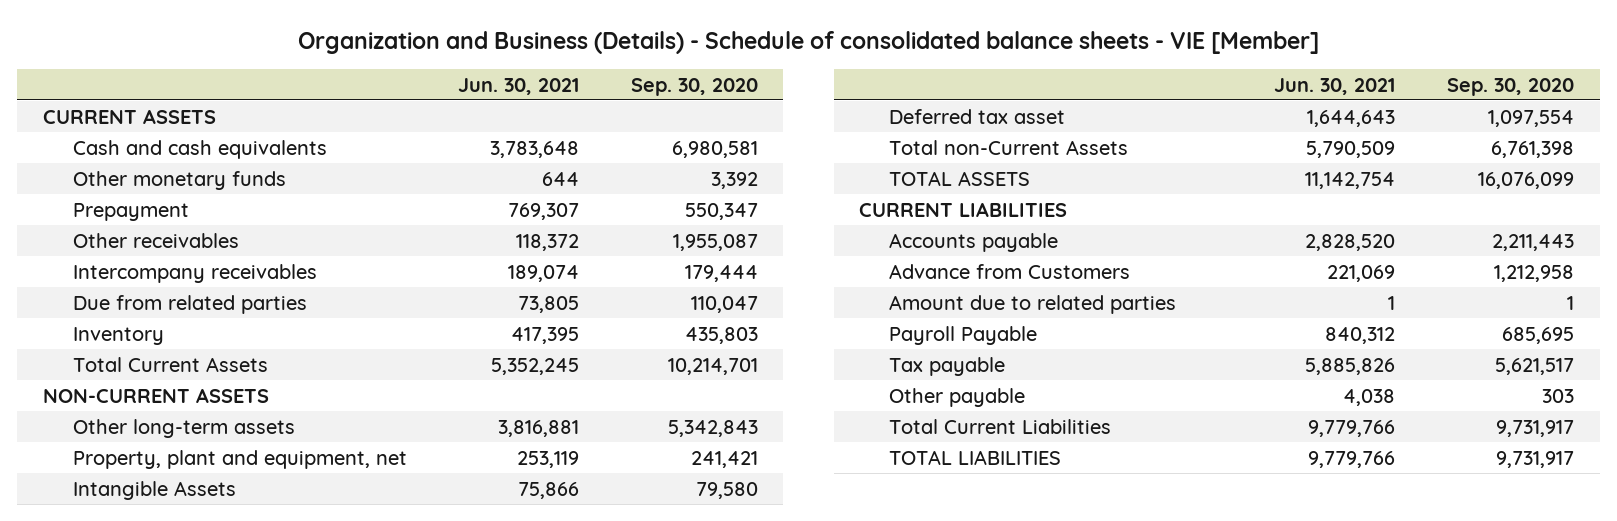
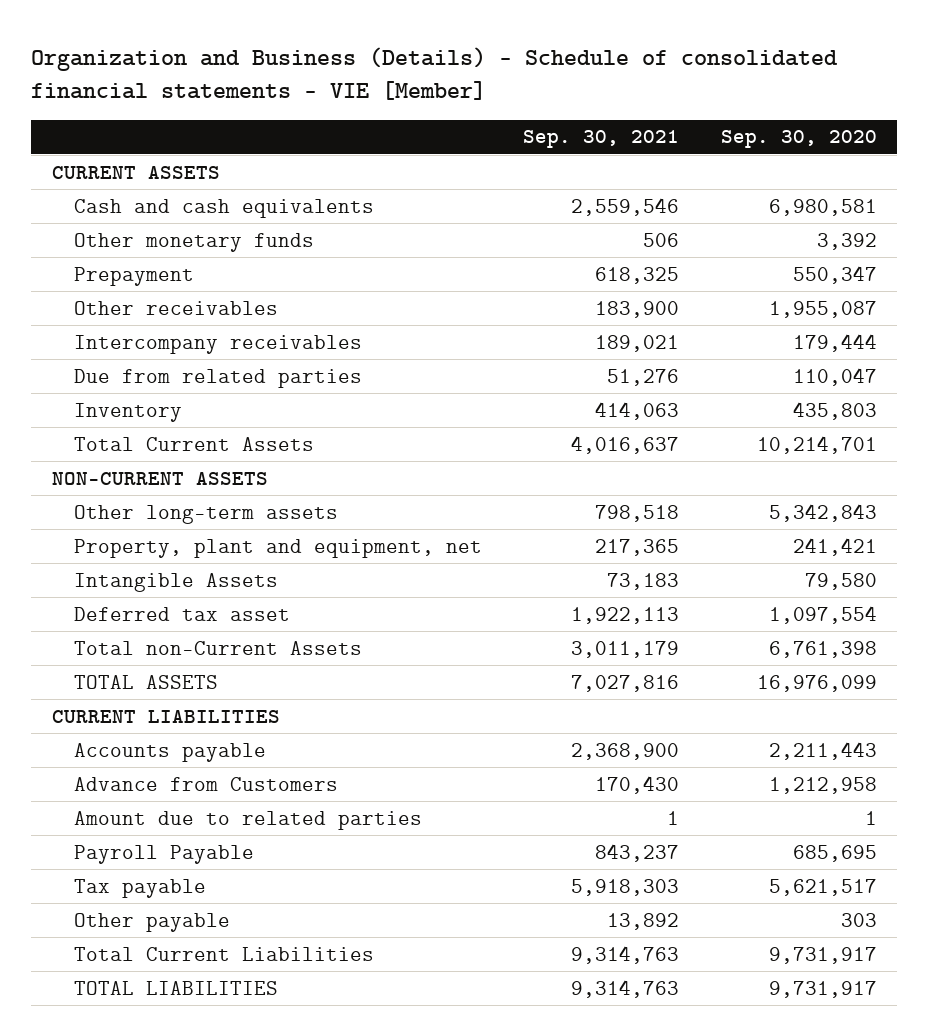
- Organization and Business (Details) - Schedule of consolidated balance sheets - VIE [Member]
+ Organization and Business (Details) - Schedule of consolidated financial statements - VIE [Member]
- | Jun. 30, 2021 | Sep. 30, 2020
+ | Sep. 30, 2021 | Sep. 30, 2020
- TOTAL ASSETS | 11,142,754 | 16,076,099
+ TOTAL ASSETS | 7,027,816 | 16,976,099

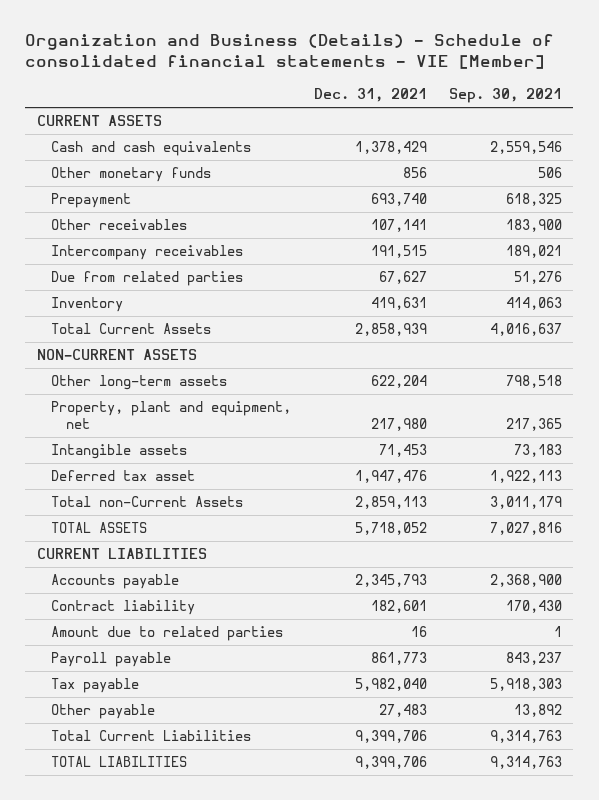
- | Sep. 30, 2021 | Sep. 30, 2020
+ | Dec. 31, 2021 | Sep. 30, 2021
- Intangible Assets | 73,183 | 79,580
+ Intangible assets | 71,453 | 73,183
- Advance from Customers | 170,430 | 1,212,958
+ Contract liability | 182,601 | 170,430
- Payroll Payable | 843,237 | 685,695
+ Payroll payable | 861,773 | 843,237

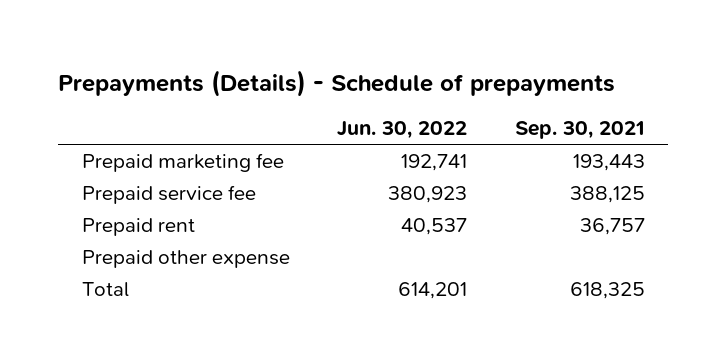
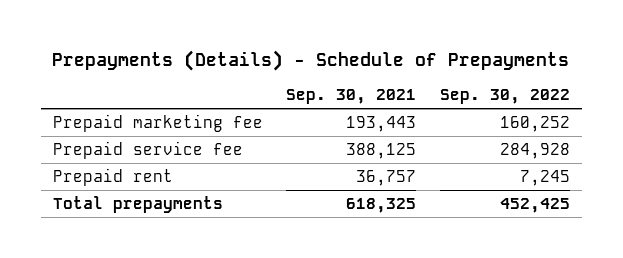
- Prepayments (Details) - Schedule of prepayments
+ Prepayments (Details) - Schedule of Prepayments
- | Jun. 30, 2022 | Sep. 30, 2021
+ | Sep. 30, 2021 | Sep. 30, 2022
- Prepaid other expense
- Total | 614,201 | 618,325
+ Total prepayments | 618,325 | 452,425

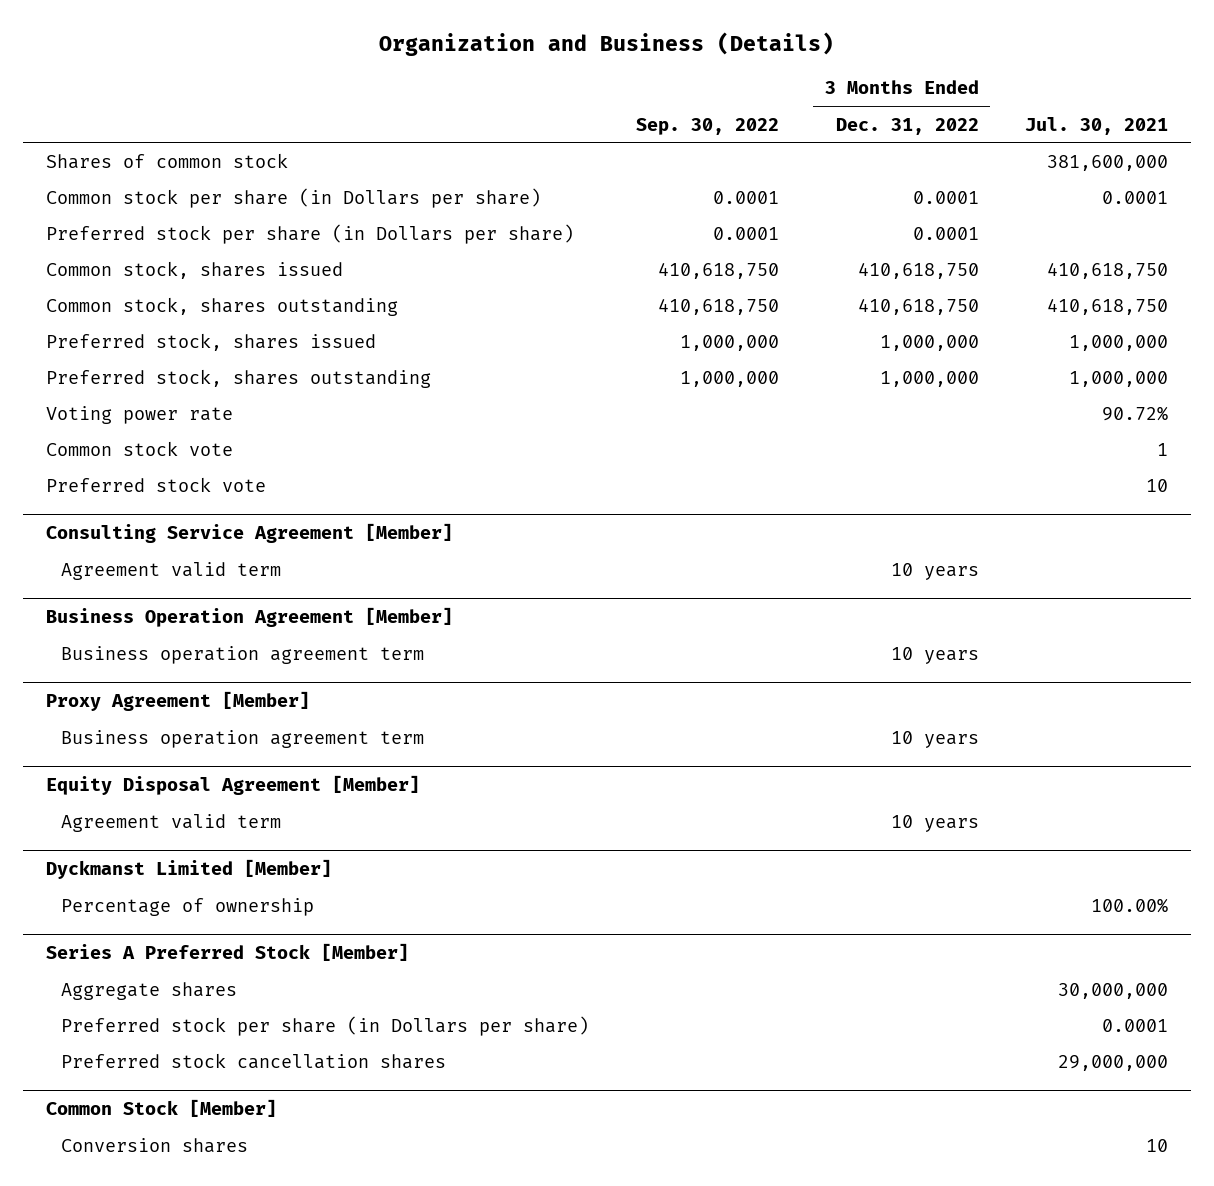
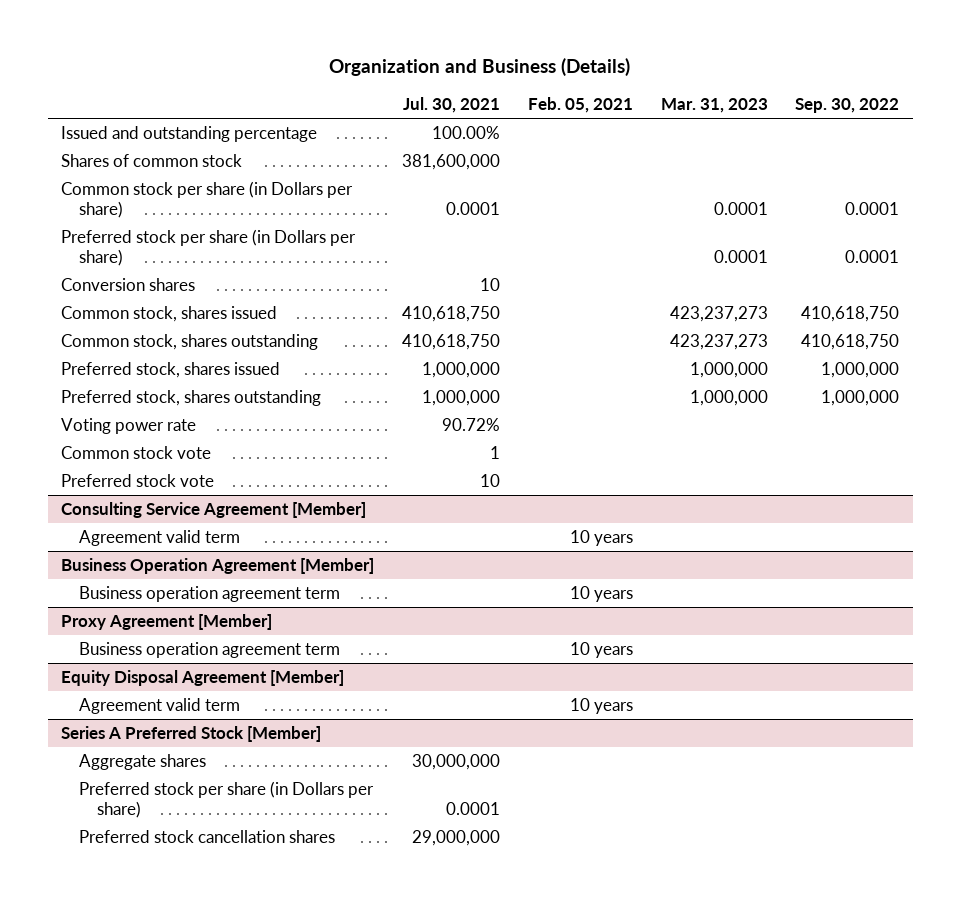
- | Sep. 30, 2022 | 3 Months Ended Dec. 31, 2022 | Jul. 30, 2021
+ | Jul. 30, 2021 | Feb. 05, 2021 | Mar. 31, 2023 | Sep. 30, 2022
+ Issued and outstanding percentage | 100.00% | | |
+ Conversion shares | 10 | | |
- Dyckmanst Limited [Member]
- Percentage of ownership | | | 100.00%
- Common Stock [Member]
- Conversion shares | | | 10

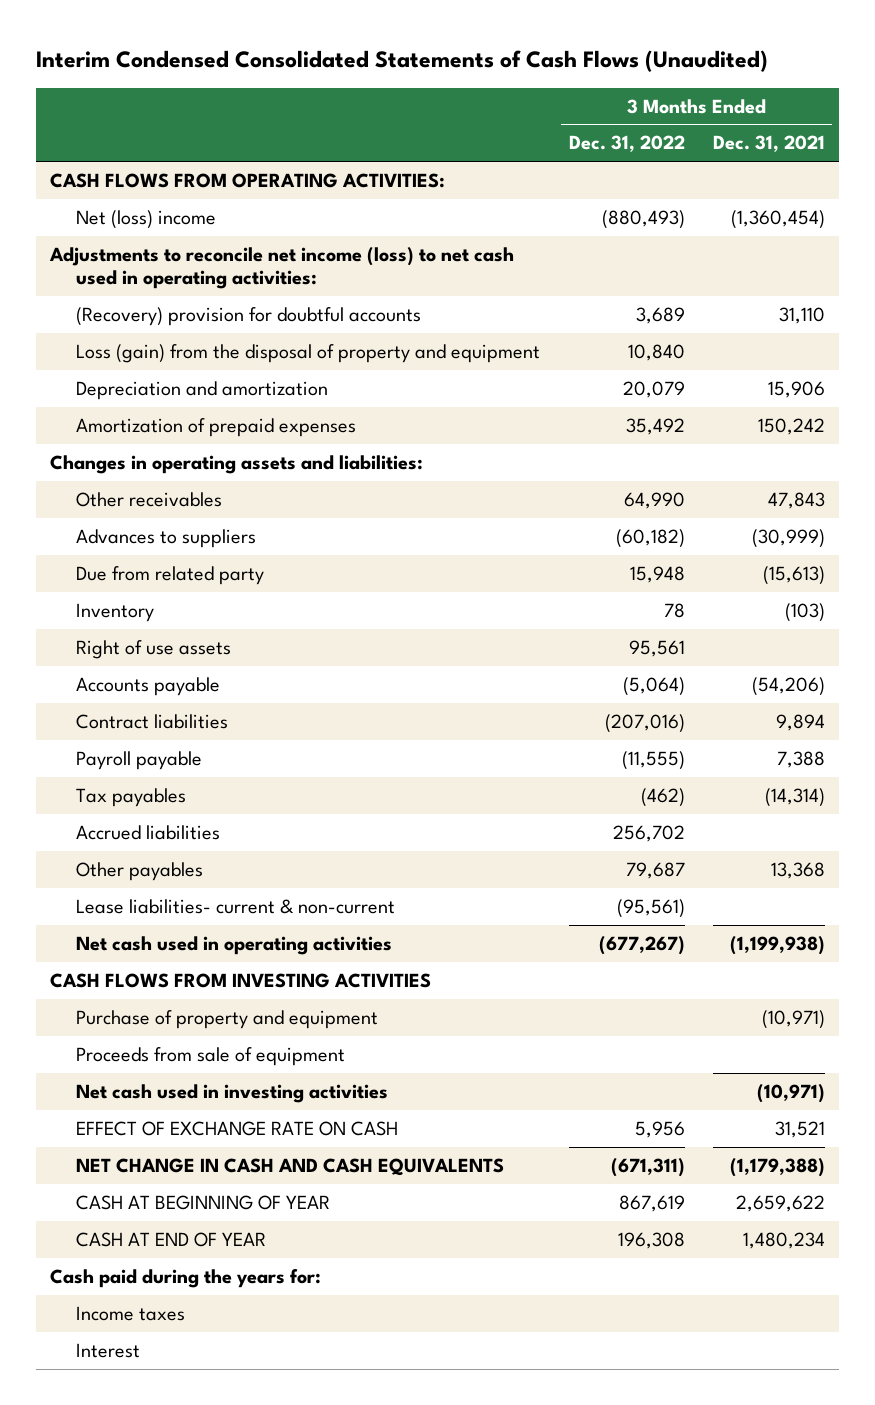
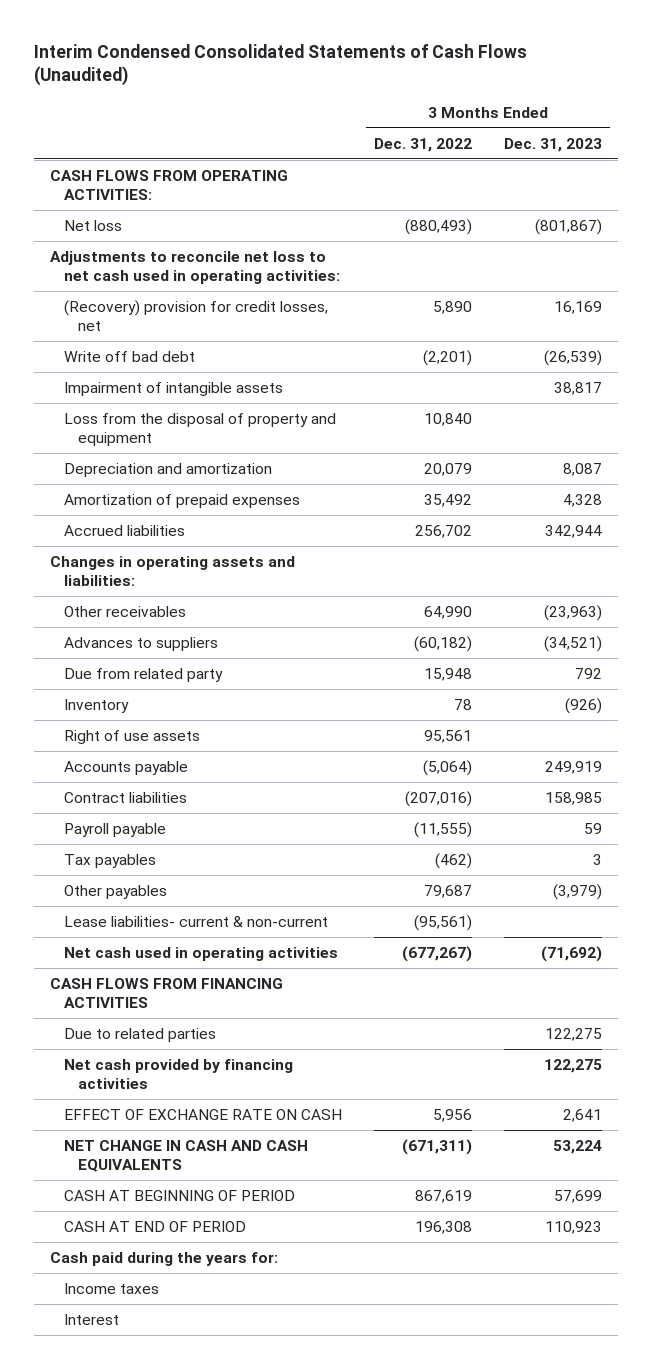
- | 3 Months Ended Dec. 31, 2022 | 3 Months Ended Dec. 31, 2021
+ | 3 Months Ended Dec. 31, 2022 | 3 Months Ended Dec. 31, 2023
- Net (loss) income | (880,493) | (1,360,454)
- Adjustments to reconcile net income (loss) to net cash used in operating activities:
- (Recovery) provision for doubtful accounts | 3,689 | 31,110
- Loss (gain) from the disposal of property and equipment | 10,840 |
+ Net loss | (880,493) | (801,867)
+ Adjustments to reconcile net loss to net cash used in operating activities:
+ (Recovery) provision for credit losses, net | 5,890 | 16,169
+ Write off bad debt | (2,201) | (26,539)
+ Impairment of intangible assets | | 38,817
+ Loss from the disposal of property and equipment | 10,840 |
moved up: Accrued liabilities | 256,702 | 342,944
- CASH FLOWS FROM INVESTING ACTIVITIES
- Purchase of property and equipment | | (10,971)
- Proceeds from sale of equipment
- Net cash used in investing activities | | (10,971)
+ CASH FLOWS FROM FINANCING ACTIVITIES
+ Due to related parties | | 122,275
+ Net cash provided by financing activities | | 122,275
- CASH AT BEGINNING OF YEAR | 867,619 | 2,659,622
- CASH AT END OF YEAR | 196,308 | 1,480,234
+ CASH AT BEGINNING OF PERIOD | 867,619 | 57,699
+ CASH AT END OF PERIOD | 196,308 | 110,923

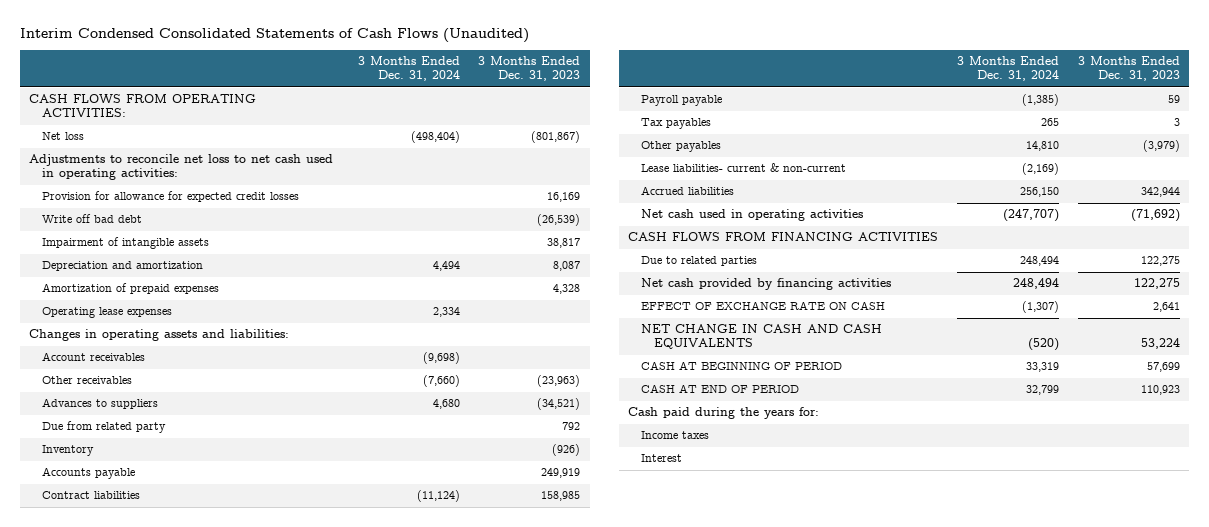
- | 3 Months Ended Dec. 31, 2022 | 3 Months Ended Dec. 31, 2023
+ | 3 Months Ended Dec. 31, 2024 | 3 Months Ended Dec. 31, 2023
- (Recovery) provision for credit losses, net | 5,890 | 16,169
+ Provision for allowance for expected credit losses | | 16,169
- Loss from the disposal of property and equipment | 10,840 |
+ Operating lease expenses | 2,334 |
+ Account receivables | (9,698) |
- Right of use assets | 95,561 |
moved down: Accrued liabilities | 256,150 | 342,944

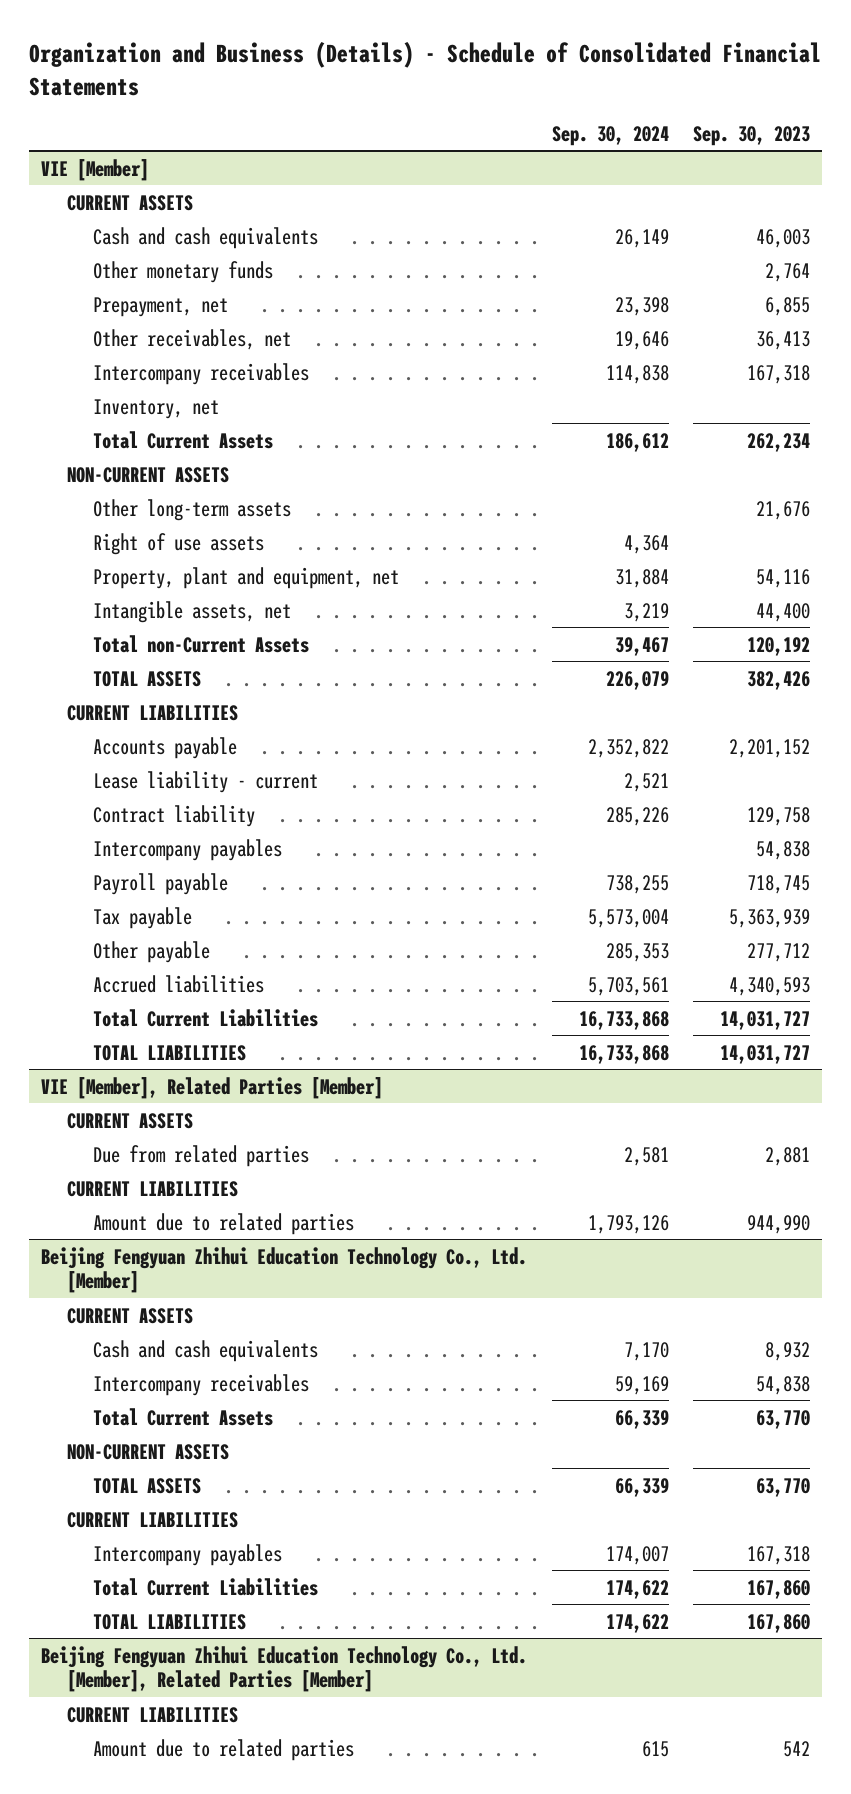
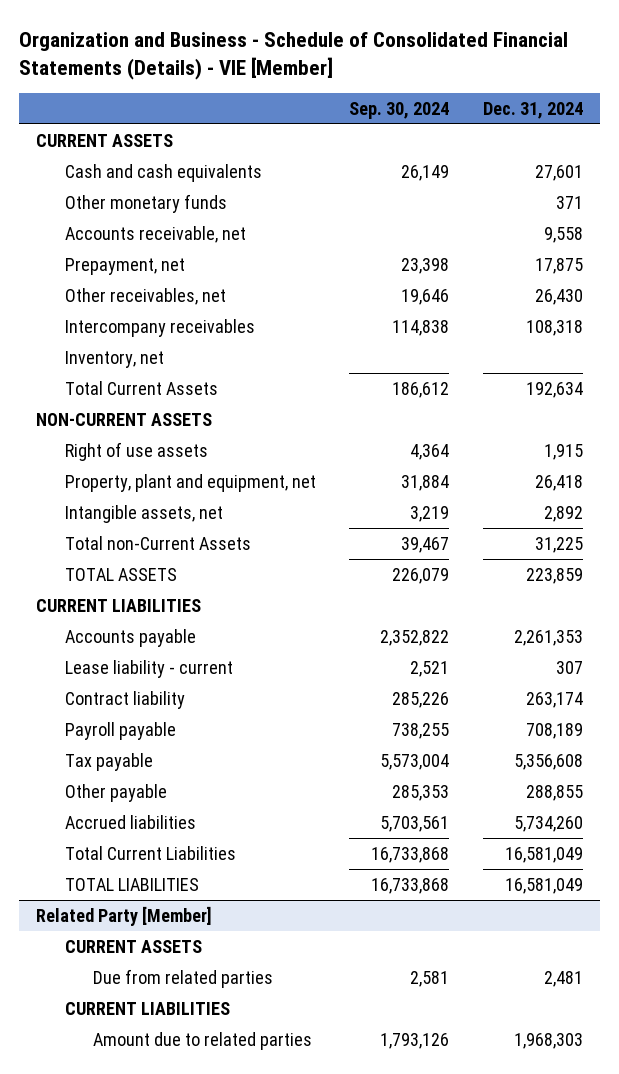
- Organization and Business (Details) - Schedule of Consolidated Financial Statements
+ Organization and Business - Schedule of Consolidated Financial Statements (Details) - VIE [Member]
- | Sep. 30, 2024 | Sep. 30, 2023
+ | Sep. 30, 2024 | Dec. 31, 2024
- VIE [Member]
+ Accounts receivable, net | | 9,558
- Other long-term assets | | 21,676
- Intercompany payables | | 54,838
- VIE [Member], Related Parties [Member]
+ Related Party [Member]
- Beijing Fengyuan Zhihui Education Technology Co., Ltd. [Member]
- CURRENT ASSETS
- Cash and cash equivalents | 7,170 | 8,932
- Intercompany receivables | 59,169 | 54,838
- Total Current Assets | 66,339 | 63,770
- NON-CURRENT ASSETS
- TOTAL ASSETS | 66,339 | 63,770
- CURRENT LIABILITIES
- Intercompany payables | 174,007 | 167,318
- Total Current Liabilities | 174,622 | 167,860
- TOTAL LIABILITIES | 174,622 | 167,860
- Beijing Fengyuan Zhihui Education Technology Co., Ltd. [Member], Related Parties [Member]
- CURRENT LIABILITIES
- Amount due to related parties | 615 | 542

